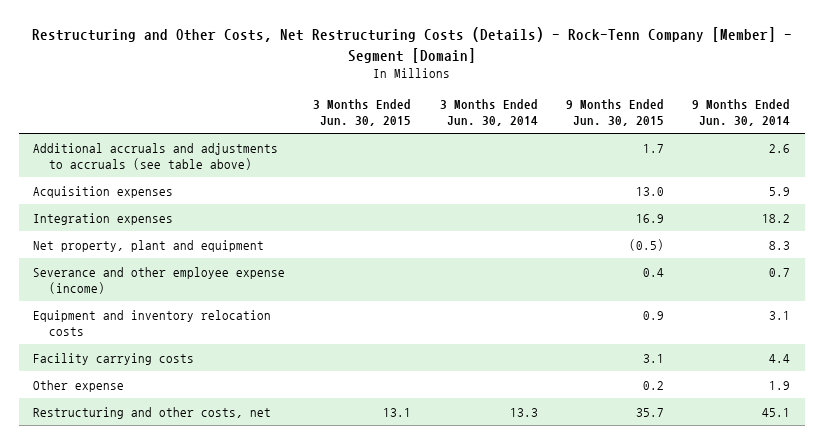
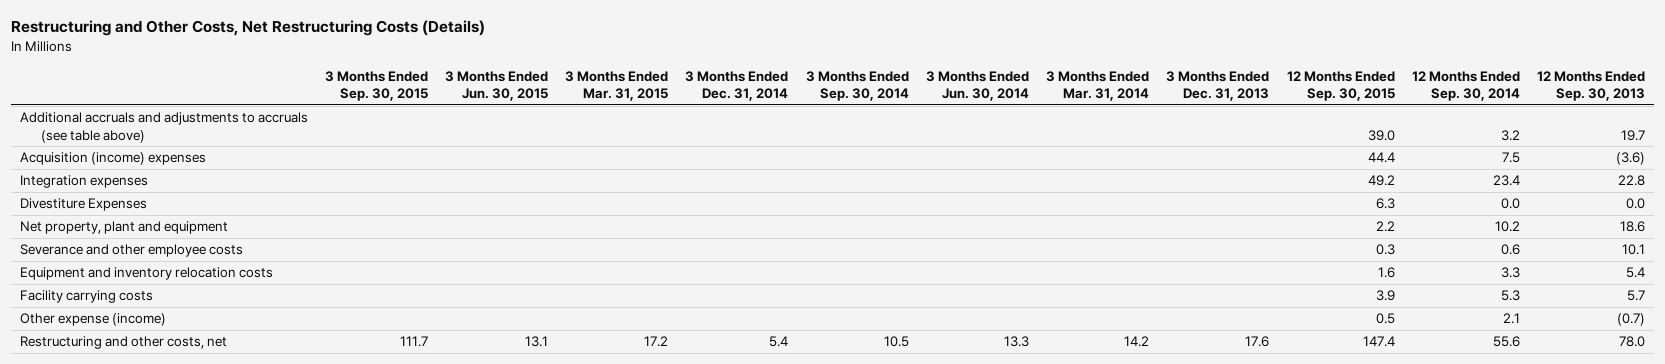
- Restructuring and Other Costs, Net Restructuring Costs (Details) - Rock-Tenn Company [Member] - Segment [Domain]
+ Restructuring and Other Costs, Net Restructuring Costs (Details)
- | 3 Months Ended Jun. 30, 2015 | 3 Months Ended Jun. 30, 2014 | 9 Months Ended Jun. 30, 2015 | 9 Months Ended Jun. 30, 2014
+ | 3 Months Ended Sep. 30, 2015 | 3 Months Ended Jun. 30, 2015 | 3 Months Ended Mar. 31, 2015 | 3 Months Ended Dec. 31, 2014 | 3 Months Ended Sep. 30, 2014 | 3 Months Ended Jun. 30, 2014 | 3 Months Ended Mar. 31, 2014 | 3 Months Ended Dec. 31, 2013 | 12 Months Ended Sep. 30, 2015 | 12 Months Ended Sep. 30, 2014 | 12 Months Ended Sep. 30, 2013
- Acquisition expenses | | | 13.0 | 5.9
+ Acquisition (income) expenses | | | | | | | | | 44.4 | 7.5 | (3.6)
+ Divestiture Expenses | | | | | | | | | 6.3 | 0.0 | 0.0
- Severance and other employee expense (income) | | | 0.4 | 0.7
+ Severance and other employee costs | | | | | | | | | 0.3 | 0.6 | 10.1
- Other expense | | | 0.2 | 1.9
+ Other expense (income) | | | | | | | | | 0.5 | 2.1 | (0.7)

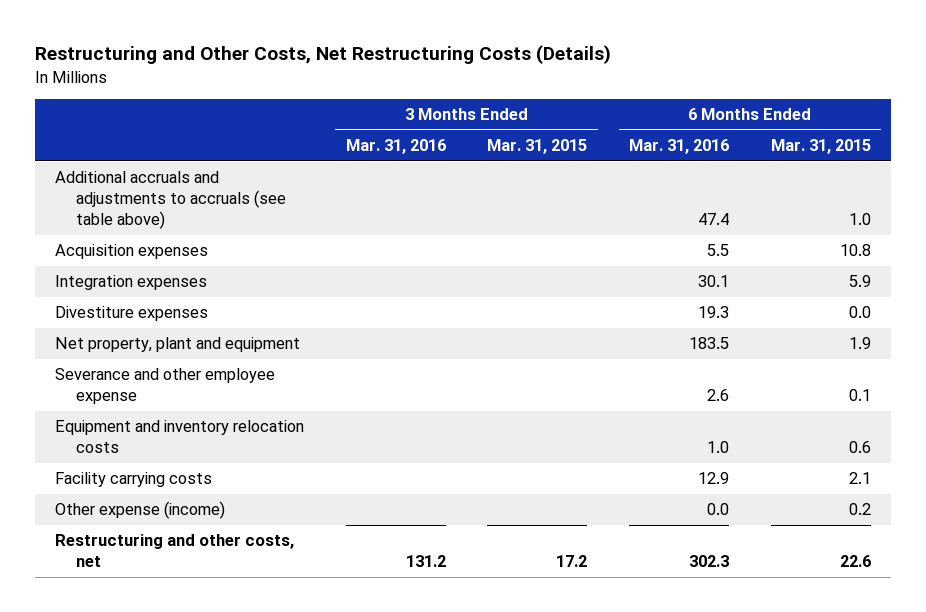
- | 3 Months Ended Sep. 30, 2015 | 3 Months Ended Jun. 30, 2015 | 3 Months Ended Mar. 31, 2015 | 3 Months Ended Dec. 31, 2014 | 3 Months Ended Sep. 30, 2014 | 3 Months Ended Jun. 30, 2014 | 3 Months Ended Mar. 31, 2014 | 3 Months Ended Dec. 31, 2013 | 12 Months Ended Sep. 30, 2015 | 12 Months Ended Sep. 30, 2014 | 12 Months Ended Sep. 30, 2013
+ | 3 Months Ended Mar. 31, 2016 | 3 Months Ended Mar. 31, 2015 | 6 Months Ended Mar. 31, 2016 | 6 Months Ended Mar. 31, 2015
- Acquisition (income) expenses | | | | | | | | | 44.4 | 7.5 | (3.6)
+ Acquisition expenses | | | 5.5 | 10.8
- Divestiture Expenses | | | | | | | | | 6.3 | 0.0 | 0.0
+ Divestiture expenses | | | 19.3 | 0.0
- Severance and other employee costs | | | | | | | | | 0.3 | 0.6 | 10.1
+ Severance and other employee expense | | | 2.6 | 0.1

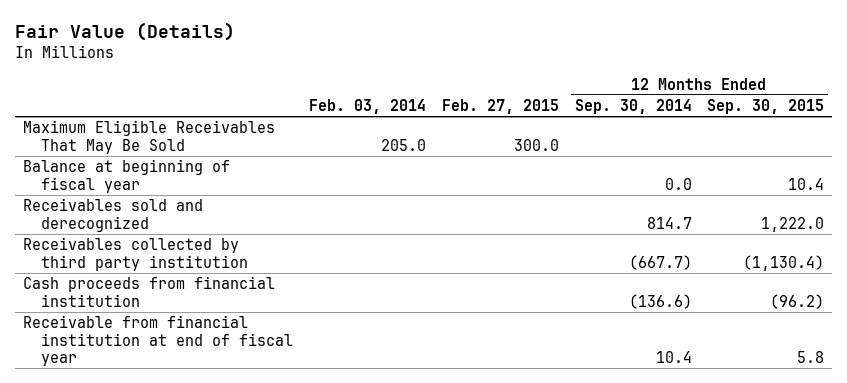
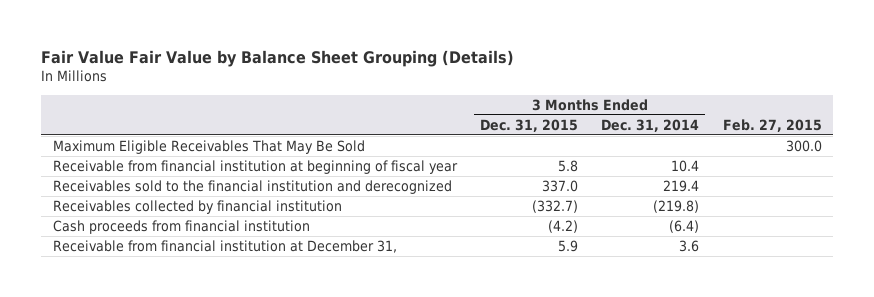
- Fair Value (Details)
+ Fair Value Fair Value by Balance Sheet Grouping (Details)
- | Feb. 03, 2014 | Feb. 27, 2015 | 12 Months Ended Sep. 30, 2014 | 12 Months Ended Sep. 30, 2015
+ | 3 Months Ended Dec. 31, 2015 | 3 Months Ended Dec. 31, 2014 | Feb. 27, 2015
- Balance at beginning of fiscal year | | | 0.0 | 10.4
- Receivables sold and derecognized | | | 814.7 | 1,222.0
- Receivables collected by third party institution | | | (667.7) | (1,130.4)
+ Receivable from financial institution at beginning of fiscal year | 5.8 | 10.4 |
+ Receivables sold to the financial institution and derecognized | 337.0 | 219.4 |
+ Receivables collected by financial institution | (332.7) | (219.8) |
- Receivable from financial institution at end of fiscal year | | | 10.4 | 5.8
+ Receivable from financial institution at December 31, | 5.9 | 3.6 |

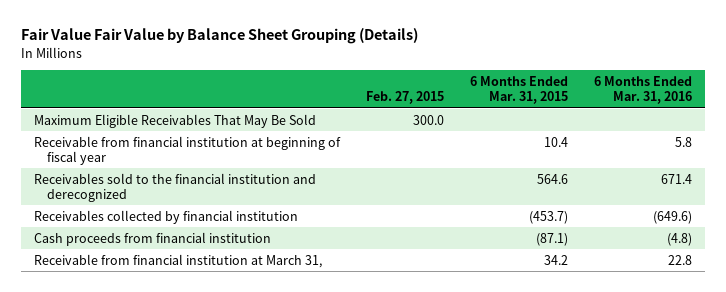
- | 3 Months Ended Dec. 31, 2015 | 3 Months Ended Dec. 31, 2014 | Feb. 27, 2015
+ | Feb. 27, 2015 | 6 Months Ended Mar. 31, 2015 | 6 Months Ended Mar. 31, 2016
- Receivable from financial institution at December 31, | 5.9 | 3.6 |
+ Receivable from financial institution at March 31, | | 34.2 | 22.8

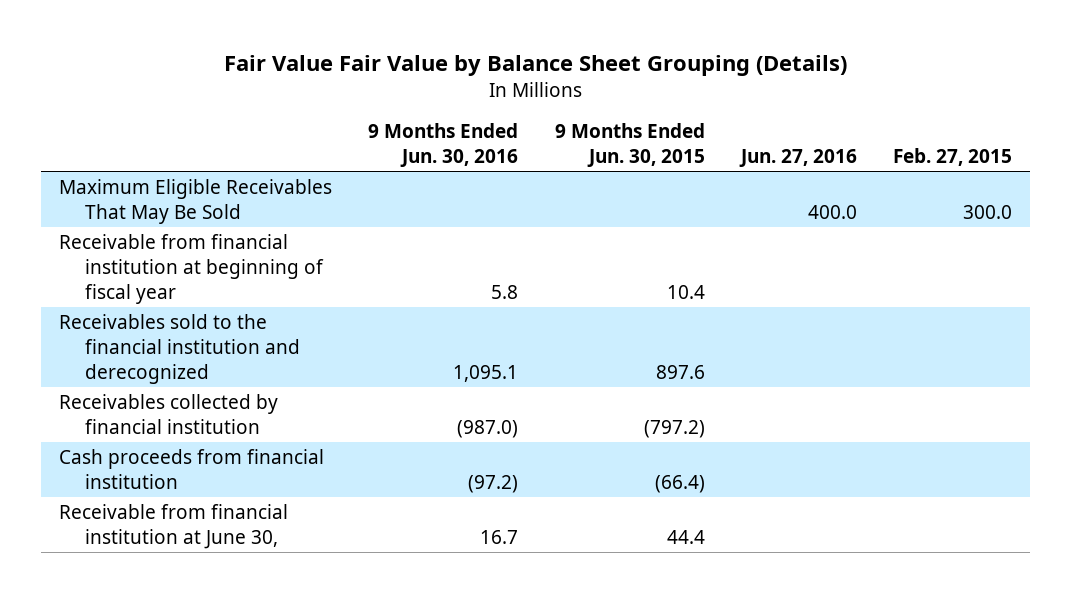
- | Feb. 27, 2015 | 6 Months Ended Mar. 31, 2015 | 6 Months Ended Mar. 31, 2016
+ | 9 Months Ended Jun. 30, 2016 | 9 Months Ended Jun. 30, 2015 | Jun. 27, 2016 | Feb. 27, 2015
- Receivable from financial institution at March 31, | | 34.2 | 22.8
+ Receivable from financial institution at June 30, | 16.7 | 44.4 | |

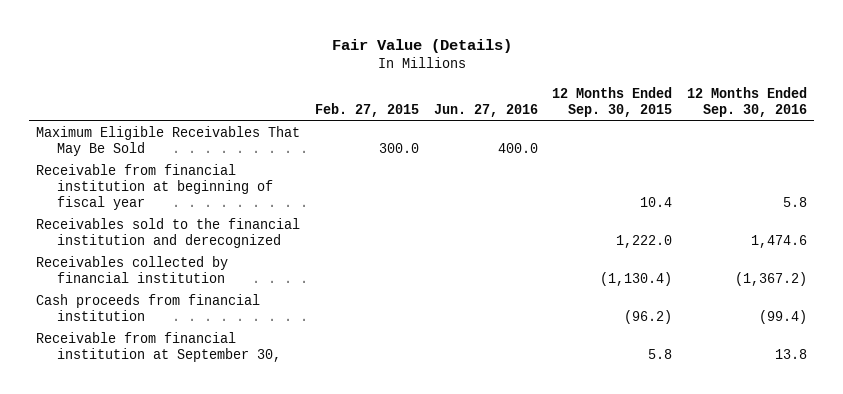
- Fair Value Fair Value by Balance Sheet Grouping (Details)
+ Fair Value (Details)
- | 9 Months Ended Jun. 30, 2016 | 9 Months Ended Jun. 30, 2015 | Jun. 27, 2016 | Feb. 27, 2015
+ | Feb. 27, 2015 | Jun. 27, 2016 | 12 Months Ended Sep. 30, 2015 | 12 Months Ended Sep. 30, 2016
- Receivable from financial institution at June 30, | 16.7 | 44.4 | |
+ Receivable from financial institution at September 30, | | | 5.8 | 13.8

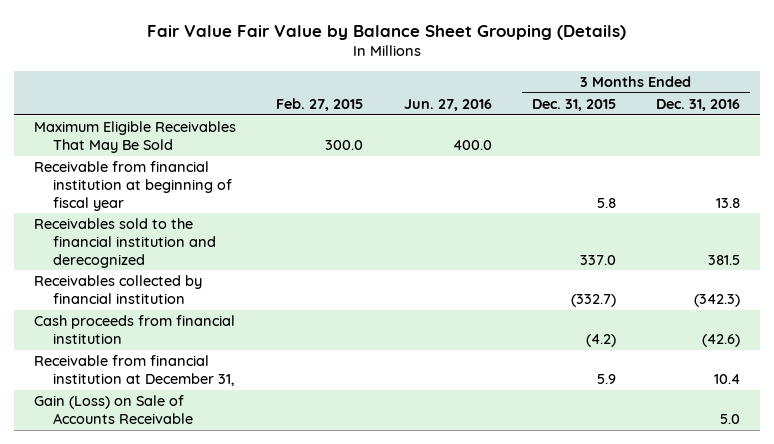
- Fair Value (Details)
+ Fair Value Fair Value by Balance Sheet Grouping (Details)
- | Feb. 27, 2015 | Jun. 27, 2016 | 12 Months Ended Sep. 30, 2015 | 12 Months Ended Sep. 30, 2016
+ | Feb. 27, 2015 | Jun. 27, 2016 | 3 Months Ended Dec. 31, 2015 | 3 Months Ended Dec. 31, 2016
- Receivable from financial institution at September 30, | | | 5.8 | 13.8
+ Receivable from financial institution at December 31, | | | 5.9 | 10.4
+ Gain (Loss) on Sale of Accounts Receivable | | | | 5.0

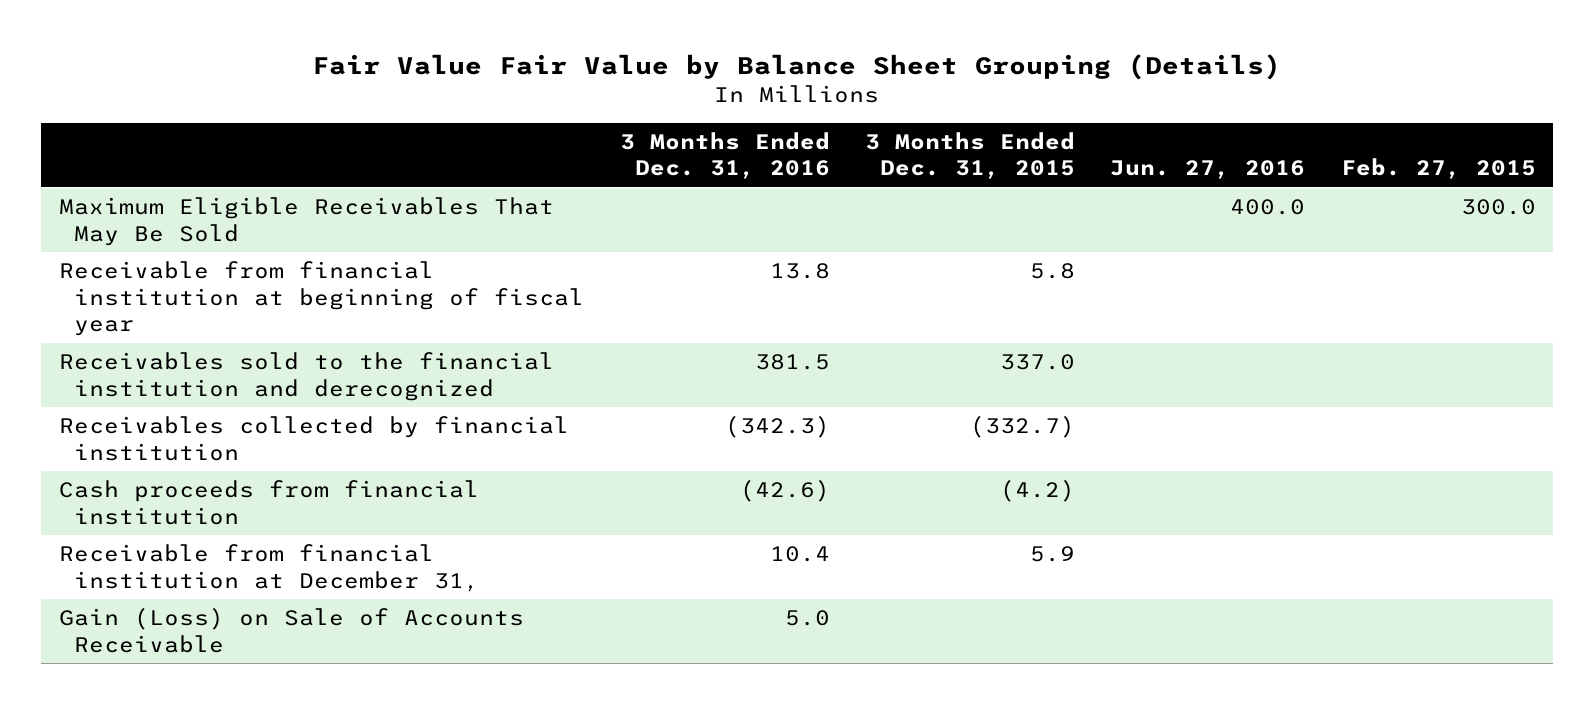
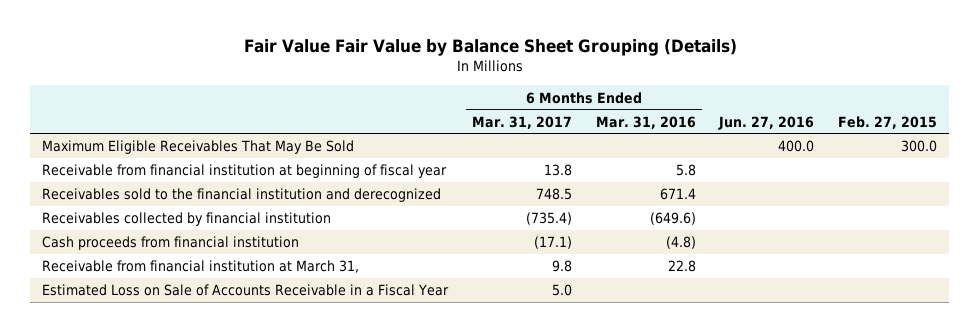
- | 3 Months Ended Dec. 31, 2016 | 3 Months Ended Dec. 31, 2015 | Jun. 27, 2016 | Feb. 27, 2015
+ | 6 Months Ended Mar. 31, 2017 | 6 Months Ended Mar. 31, 2016 | Jun. 27, 2016 | Feb. 27, 2015
- Receivable from financial institution at December 31, | 10.4 | 5.9 | |
- Gain (Loss) on Sale of Accounts Receivable | 5.0 | | |
+ Receivable from financial institution at March 31, | 9.8 | 22.8 | |
+ Estimated Loss on Sale of Accounts Receivable in a Fiscal Year | 5.0 | | |

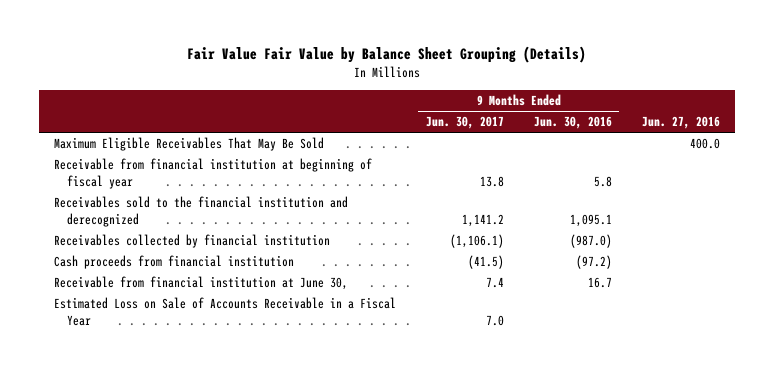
- | 6 Months Ended Mar. 31, 2017 | 6 Months Ended Mar. 31, 2016 | Jun. 27, 2016 | Feb. 27, 2015
+ | 9 Months Ended Jun. 30, 2017 | 9 Months Ended Jun. 30, 2016 | Jun. 27, 2016
- Receivable from financial institution at March 31, | 9.8 | 22.8 | |
+ Receivable from financial institution at June 30, | 7.4 | 16.7 |

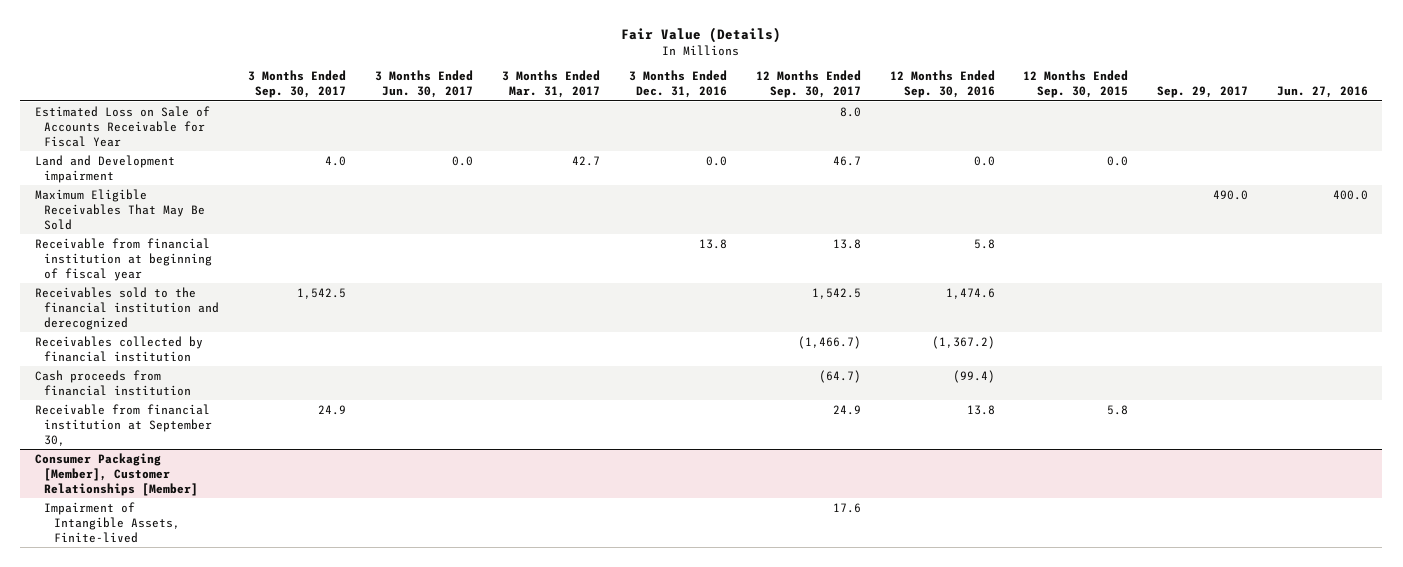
- Fair Value Fair Value by Balance Sheet Grouping (Details)
+ Fair Value (Details)
- | 9 Months Ended Jun. 30, 2017 | 9 Months Ended Jun. 30, 2016 | Jun. 27, 2016
+ | 3 Months Ended Sep. 30, 2017 | 3 Months Ended Jun. 30, 2017 | 3 Months Ended Mar. 31, 2017 | 3 Months Ended Dec. 31, 2016 | 12 Months Ended Sep. 30, 2017 | 12 Months Ended Sep. 30, 2016 | 12 Months Ended Sep. 30, 2015 | Sep. 29, 2017 | Jun. 27, 2016
+ Estimated Loss on Sale of Accounts Receivable for Fiscal Year | | | | | 8.0 | | | |
+ Land and Development impairment | 4.0 | 0.0 | 42.7 | 0.0 | 46.7 | 0.0 | 0.0 | |
- Receivable from financial institution at June 30, | 7.4 | 16.7 |
- Estimated Loss on Sale of Accounts Receivable in a Fiscal Year | 7.0 | |
+ Receivable from financial institution at September 30, | 24.9 | | | | 24.9 | 13.8 | 5.8 | |
+ Consumer Packaging [Member], Customer Relationships [Member]
+ Impairment of Intangible Assets, Finite-lived | | | | | 17.6 | | | |

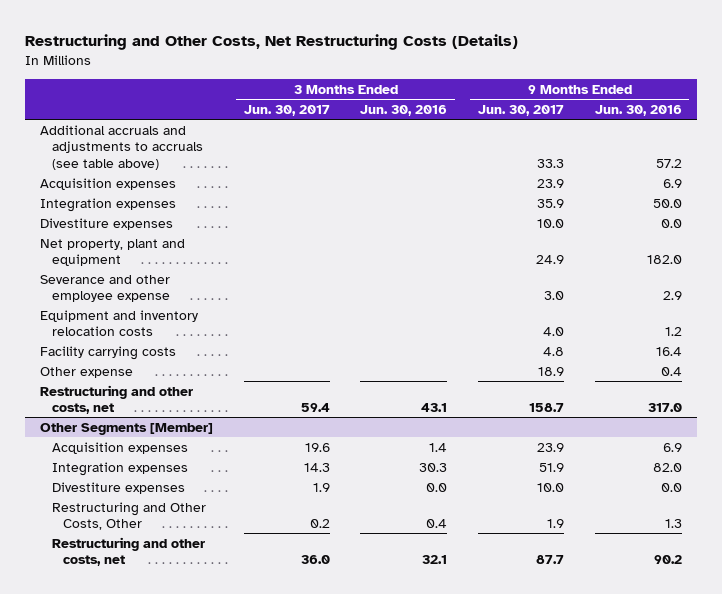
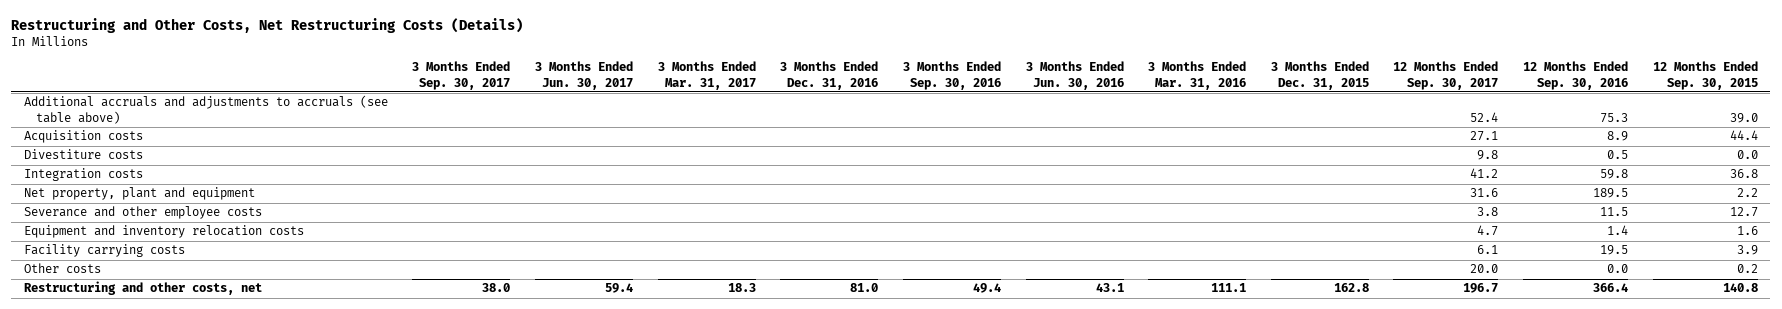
- | 3 Months Ended Jun. 30, 2017 | 3 Months Ended Jun. 30, 2016 | 9 Months Ended Jun. 30, 2017 | 9 Months Ended Jun. 30, 2016
+ | 3 Months Ended Sep. 30, 2017 | 3 Months Ended Jun. 30, 2017 | 3 Months Ended Mar. 31, 2017 | 3 Months Ended Dec. 31, 2016 | 3 Months Ended Sep. 30, 2016 | 3 Months Ended Jun. 30, 2016 | 3 Months Ended Mar. 31, 2016 | 3 Months Ended Dec. 31, 2015 | 12 Months Ended Sep. 30, 2017 | 12 Months Ended Sep. 30, 2016 | 12 Months Ended Sep. 30, 2015
- Acquisition expenses | | | 23.9 | 6.9
- Integration expenses | | | 35.9 | 50.0
- Divestiture expenses | | | 10.0 | 0.0
+ Acquisition costs | | | | | | | | | 27.1 | 8.9 | 44.4
+ Divestiture costs | | | | | | | | | 9.8 | 0.5 | 0.0
+ Integration costs | | | | | | | | | 41.2 | 59.8 | 36.8
- Severance and other employee expense | | | 3.0 | 2.9
+ Severance and other employee costs | | | | | | | | | 3.8 | 11.5 | 12.7
- Other expense | | | 18.9 | 0.4
+ Other costs | | | | | | | | | 20.0 | 0.0 | 0.2
- Other Segments [Member]
- Acquisition expenses | 19.6 | 1.4 | 23.9 | 6.9
- Integration expenses | 14.3 | 30.3 | 51.9 | 82.0
- Divestiture expenses | 1.9 | 0.0 | 10.0 | 0.0
- Restructuring and Other Costs, Other | 0.2 | 0.4 | 1.9 | 1.3
- Restructuring and other costs, net | 36.0 | 32.1 | 87.7 | 90.2

